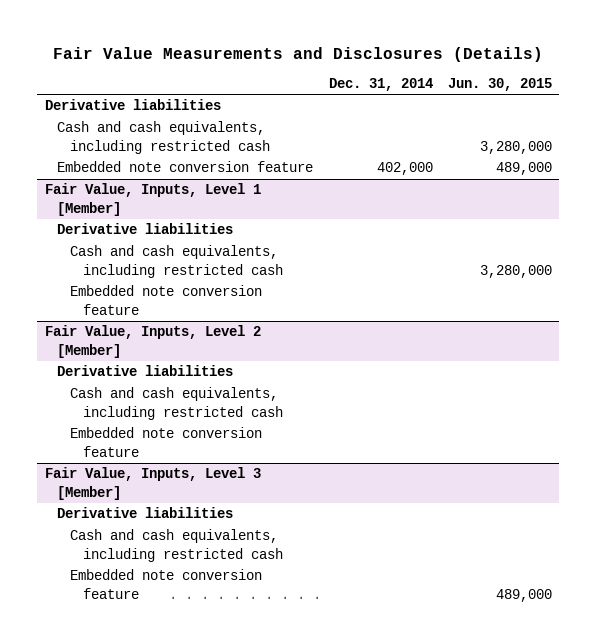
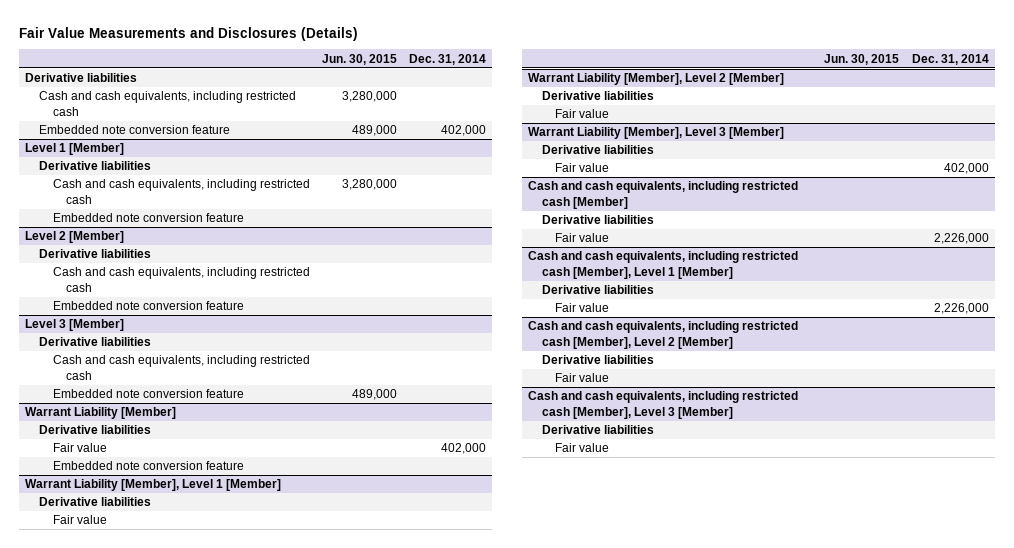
- | Dec. 31, 2014 | Jun. 30, 2015
+ | Jun. 30, 2015 | Dec. 31, 2014
- Fair Value, Inputs, Level 1 [Member]
+ Level 1 [Member]
- Fair Value, Inputs, Level 2 [Member]
+ Level 2 [Member]
- Fair Value, Inputs, Level 3 [Member]
+ Level 3 [Member]
+ Warrant Liability [Member]
+ Derivative liabilities
+ Fair value | | 402,000
+ Embedded note conversion feature
+ Warrant Liability [Member], Level 1 [Member]
+ Derivative liabilities
+ Fair value
+ Warrant Liability [Member], Level 2 [Member]
+ Derivative liabilities
+ Fair value
+ Warrant Liability [Member], Level 3 [Member]
+ Derivative liabilities
+ Fair value | | 402,000
+ Cash and cash equivalents, including restricted cash [Member]
+ Derivative liabilities
+ Fair value | | 2,226,000
+ Cash and cash equivalents, including restricted cash [Member], Level 1 [Member]
+ Derivative liabilities
+ Fair value | | 2,226,000
+ Cash and cash equivalents, including restricted cash [Member], Level 2 [Member]
+ Derivative liabilities
+ Fair value
+ Cash and cash equivalents, including restricted cash [Member], Level 3 [Member]
+ Derivative liabilities
+ Fair value

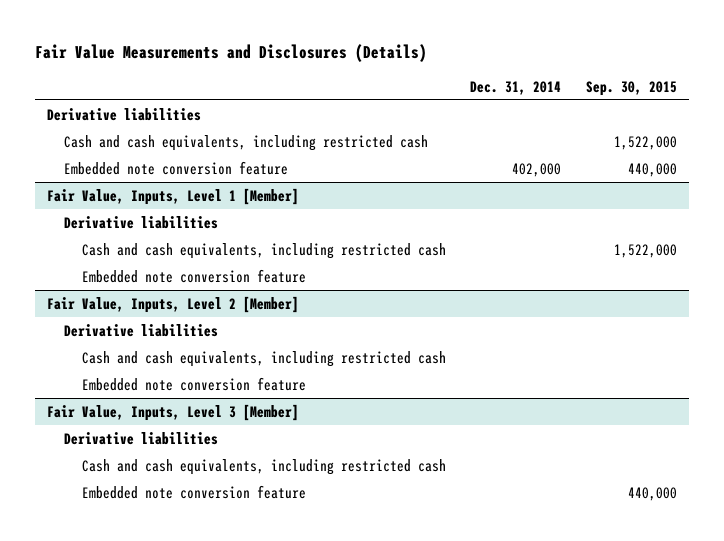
- | Jun. 30, 2015 | Dec. 31, 2014
+ | Dec. 31, 2014 | Sep. 30, 2015
- Level 1 [Member]
+ Fair Value, Inputs, Level 1 [Member]
- Level 2 [Member]
+ Fair Value, Inputs, Level 2 [Member]
- Level 3 [Member]
+ Fair Value, Inputs, Level 3 [Member]
- Warrant Liability [Member]
- Derivative liabilities
- Fair value | | 402,000
- Embedded note conversion feature
- Warrant Liability [Member], Level 1 [Member]
- Derivative liabilities
- Fair value
- Warrant Liability [Member], Level 2 [Member]
- Derivative liabilities
- Fair value
- Warrant Liability [Member], Level 3 [Member]
- Derivative liabilities
- Fair value | | 402,000
- Cash and cash equivalents, including restricted cash [Member]
- Derivative liabilities
- Fair value | | 2,226,000
- Cash and cash equivalents, including restricted cash [Member], Level 1 [Member]
- Derivative liabilities
- Fair value | | 2,226,000
- Cash and cash equivalents, including restricted cash [Member], Level 2 [Member]
- Derivative liabilities
- Fair value
- Cash and cash equivalents, including restricted cash [Member], Level 3 [Member]
- Derivative liabilities
- Fair value

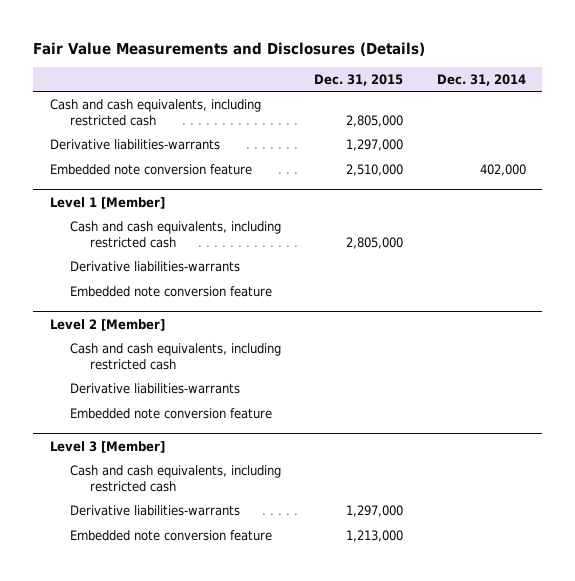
- | Dec. 31, 2014 | Sep. 30, 2015
+ | Dec. 31, 2015 | Dec. 31, 2014
- Derivative liabilities
+ Derivative liabilities-warrants | 1,297,000 |
- Fair Value, Inputs, Level 1 [Member]
- Derivative liabilities
+ Level 1 [Member]
+ Derivative liabilities-warrants
- Fair Value, Inputs, Level 2 [Member]
- Derivative liabilities
+ Level 2 [Member]
+ Derivative liabilities-warrants
- Fair Value, Inputs, Level 3 [Member]
- Derivative liabilities
+ Level 3 [Member]
+ Derivative liabilities-warrants | 1,297,000 |

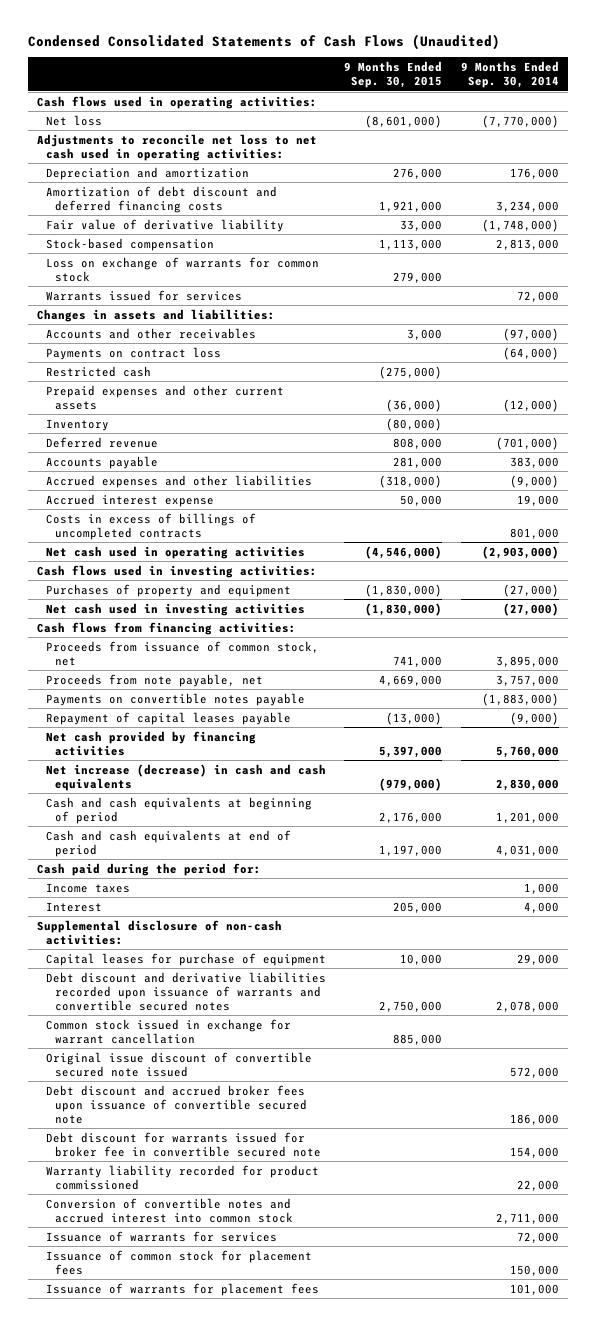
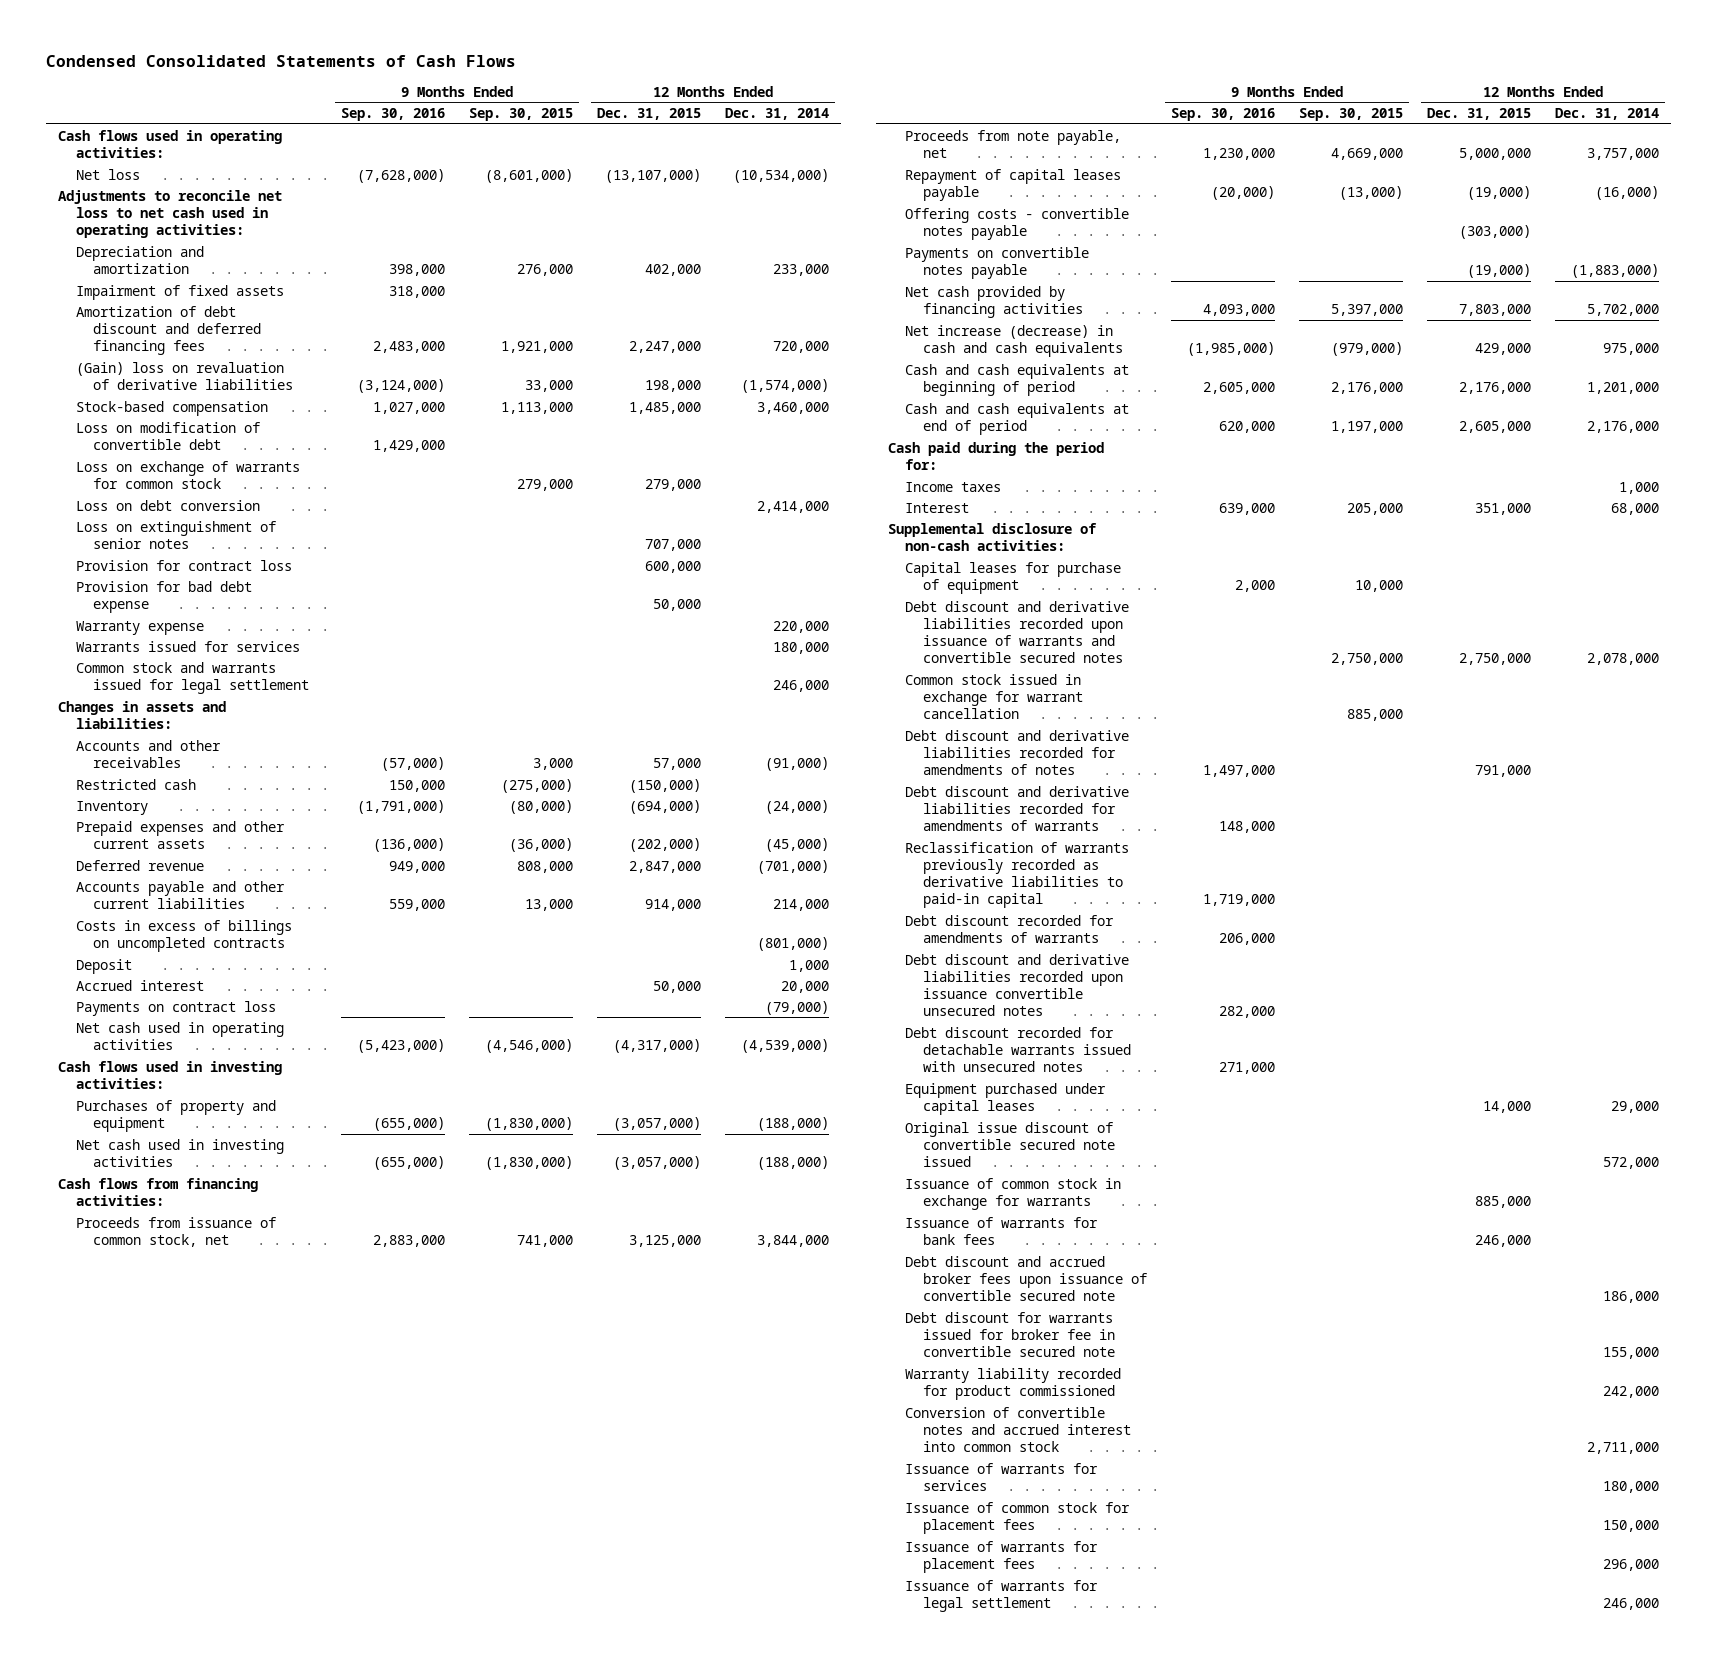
- Condensed Consolidated Statements of Cash Flows (Unaudited)
+ Condensed Consolidated Statements of Cash Flows
- | 9 Months Ended Sep. 30, 2015 | 9 Months Ended Sep. 30, 2014
+ | 9 Months Ended Sep. 30, 2016 | 9 Months Ended Sep. 30, 2015 | 12 Months Ended Dec. 31, 2015 | 12 Months Ended Dec. 31, 2014
- Amortization of debt discount and deferred financing costs | 1,921,000 | 3,234,000
- Fair value of derivative liability | 33,000 | (1,748,000)
+ Impairment of fixed assets | 318,000 | | |
+ Amortization of debt discount and deferred financing fees | 2,483,000 | 1,921,000 | 2,247,000 | 720,000
+ (Gain) loss on revaluation of derivative liabilities | (3,124,000) | 33,000 | 198,000 | (1,574,000)
+ Loss on modification of convertible debt | 1,429,000 | | |
+ Loss on debt conversion | | | | 2,414,000
+ Loss on extinguishment of senior notes | | | 707,000 |
+ Provision for contract loss | | | 600,000 |
+ Provision for bad debt expense | | | 50,000 |
+ Warranty expense | | | | 220,000
+ Common stock and warrants issued for legal settlement | | | | 246,000
moved down: Prepaid expenses and other current assets | (136,000) | (36,000) | (202,000) | (45,000)
- Accounts payable | 281,000 | 383,000
- Accrued expenses and other liabilities | (318,000) | (9,000)
- Accrued interest expense | 50,000 | 19,000
- Costs in excess of billings of uncompleted contracts | | 801,000
+ Accounts payable and other current liabilities | 559,000 | 13,000 | 914,000 | 214,000
+ Costs in excess of billings on uncompleted contracts | | | | (801,000)
+ Deposit | | | | 1,000
+ Accrued interest | | | 50,000 | 20,000
moved down: Payments on contract loss | | | | (79,000)
+ Offering costs - convertible notes payable | | | (303,000) |
moved down: Payments on convertible notes payable | | | (19,000) | (1,883,000)
+ Debt discount and derivative liabilities recorded for amendments of notes | 1,497,000 | | 791,000 |
+ Debt discount and derivative liabilities recorded for amendments of warrants | 148,000 | | |
+ Reclassification of warrants previously recorded as derivative liabilities to paid-in capital | 1,719,000 | | |
+ Debt discount recorded for amendments of warrants | 206,000 | | |
+ Debt discount and derivative liabilities recorded upon issuance convertible unsecured notes | 282,000 | | |
+ Debt discount recorded for detachable warrants issued with unsecured notes | 271,000 | | |
+ Equipment purchased under capital leases | | | 14,000 | 29,000
+ Issuance of common stock in exchange for warrants | | | 885,000 |
+ Issuance of warrants for bank fees | | | 246,000 |
+ Issuance of warrants for legal settlement | | | | 246,000

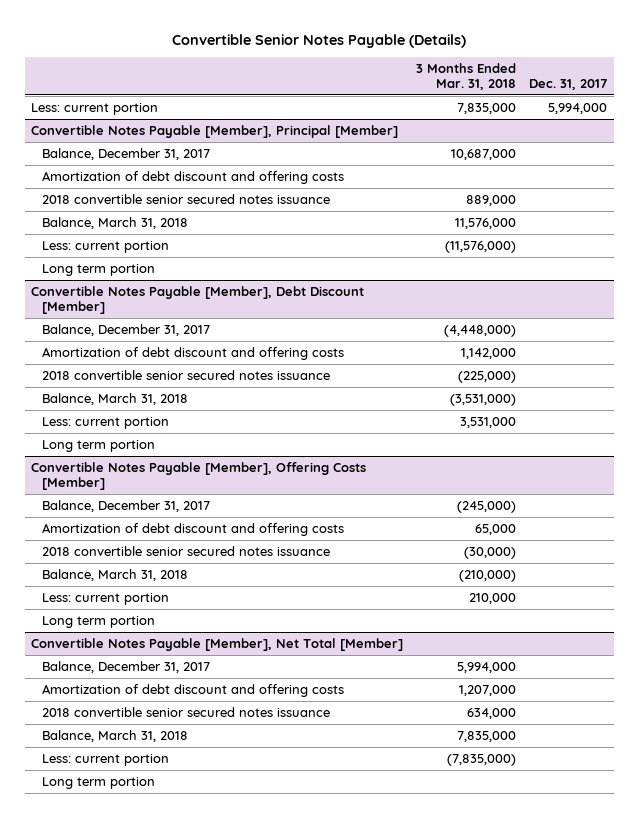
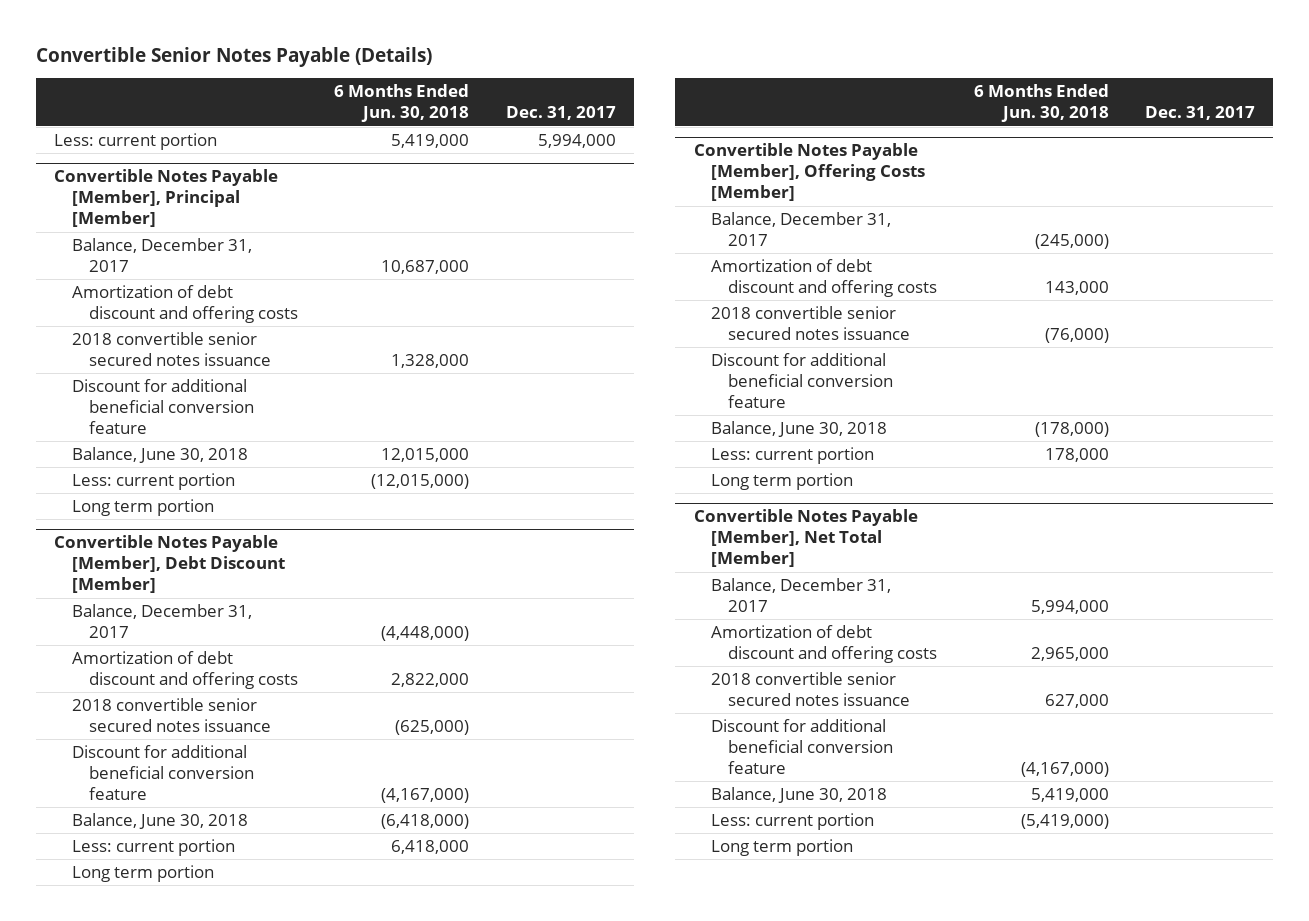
- | 3 Months Ended Mar. 31, 2018 | Dec. 31, 2017
+ | 6 Months Ended Jun. 30, 2018 | Dec. 31, 2017
@ Convertible Notes Payable [Member], Principal [Member]
- Balance, March 31, 2018 | 11,576,000 |
+ Discount for additional beneficial conversion feature
+ Balance, June 30, 2018 | 12,015,000 |
@ Convertible Notes Payable [Member], Debt Discount [Member]
- Balance, March 31, 2018 | (3,531,000) |
+ Discount for additional beneficial conversion feature | (4,167,000) |
+ Balance, June 30, 2018 | (6,418,000) |
@ Convertible Notes Payable [Member], Offering Costs [Member]
- Balance, March 31, 2018 | (210,000) |
+ Discount for additional beneficial conversion feature
+ Balance, June 30, 2018 | (178,000) |
@ Convertible Notes Payable [Member], Net Total [Member]
- Balance, March 31, 2018 | 7,835,000 |
+ Discount for additional beneficial conversion feature | (4,167,000) |
+ Balance, June 30, 2018 | 5,419,000 |

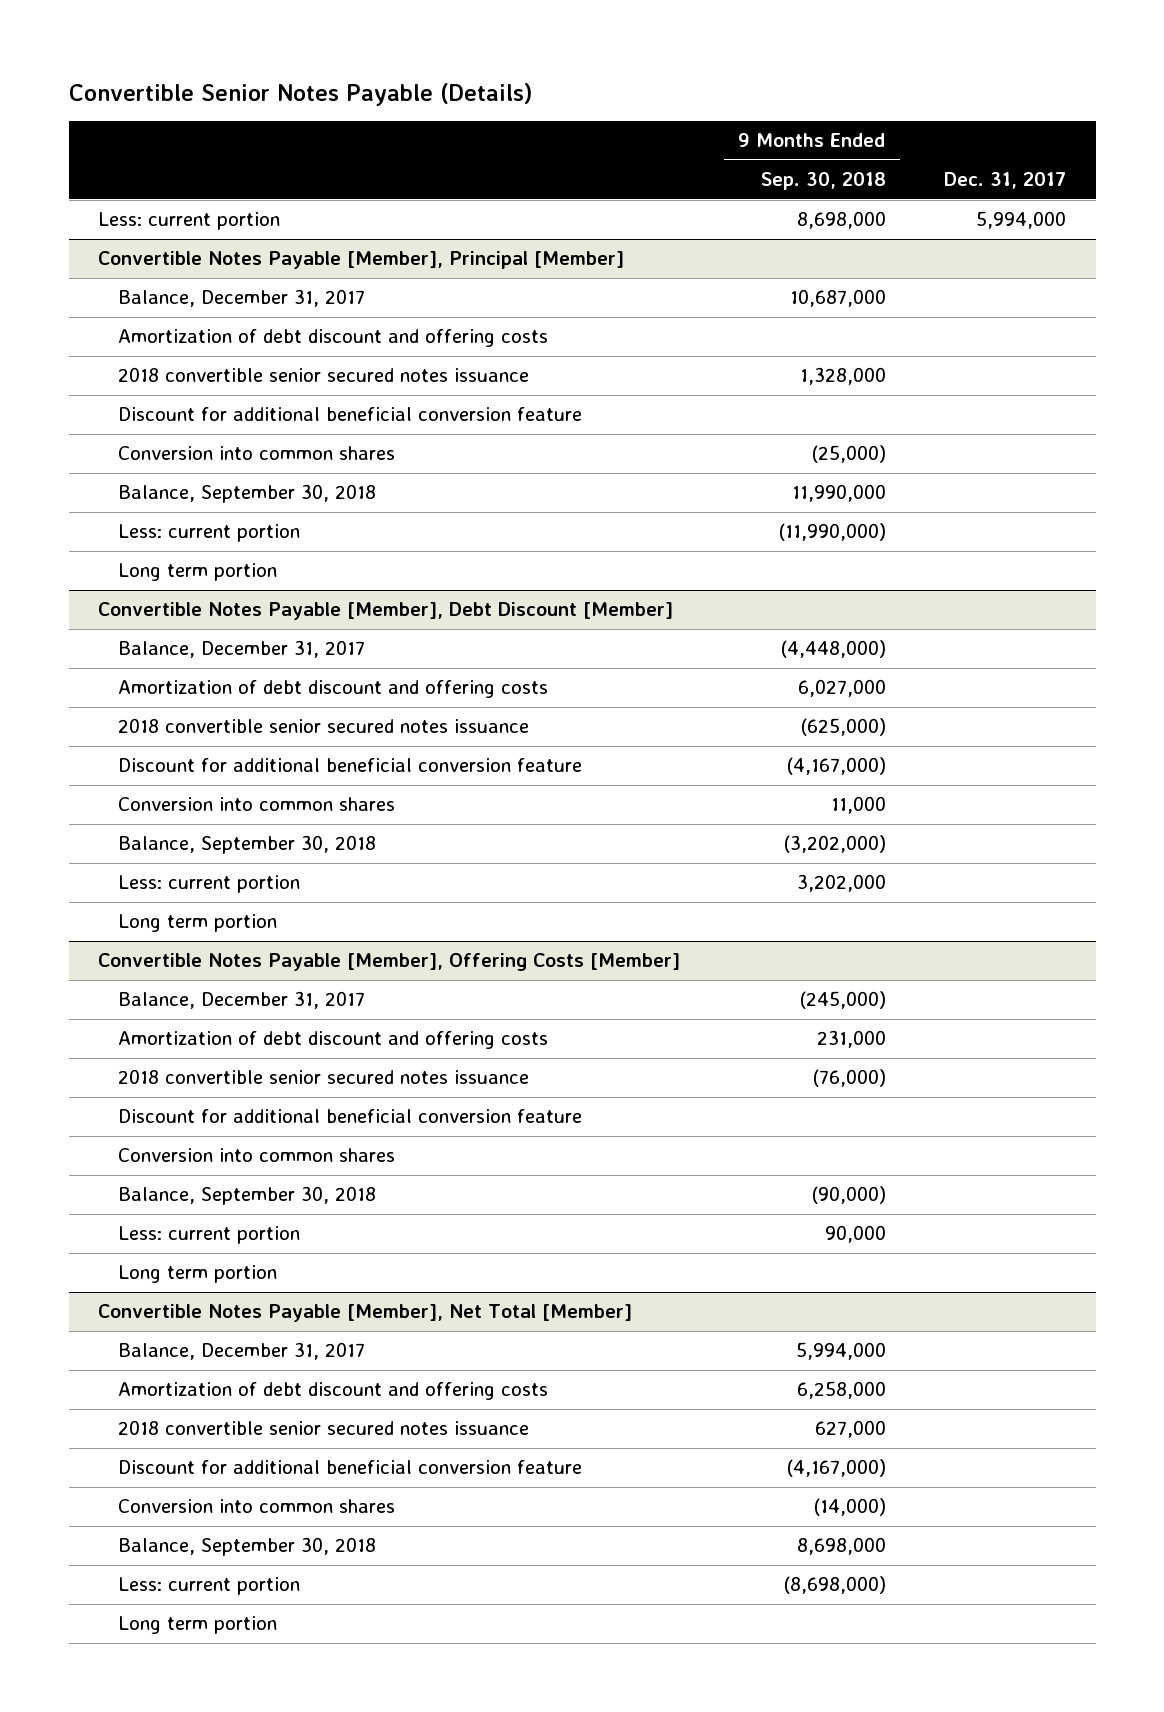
- | 6 Months Ended Jun. 30, 2018 | Dec. 31, 2017
+ | 9 Months Ended Sep. 30, 2018 | Dec. 31, 2017
@ Convertible Notes Payable [Member], Principal [Member]
- Balance, June 30, 2018 | 12,015,000 |
+ Conversion into common shares | (25,000) |
+ Balance, September 30, 2018 | 11,990,000 |
@ Convertible Notes Payable [Member], Debt Discount [Member]
- Balance, June 30, 2018 | (6,418,000) |
+ Conversion into common shares | 11,000 |
+ Balance, September 30, 2018 | (3,202,000) |
@ Convertible Notes Payable [Member], Offering Costs [Member]
- Balance, June 30, 2018 | (178,000) |
+ Conversion into common shares
+ Balance, September 30, 2018 | (90,000) |
@ Convertible Notes Payable [Member], Net Total [Member]
- Balance, June 30, 2018 | 5,419,000 |
+ Conversion into common shares | (14,000) |
+ Balance, September 30, 2018 | 8,698,000 |

